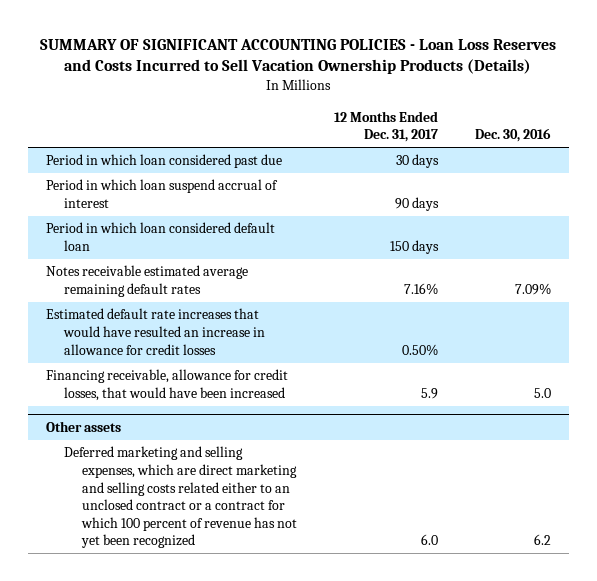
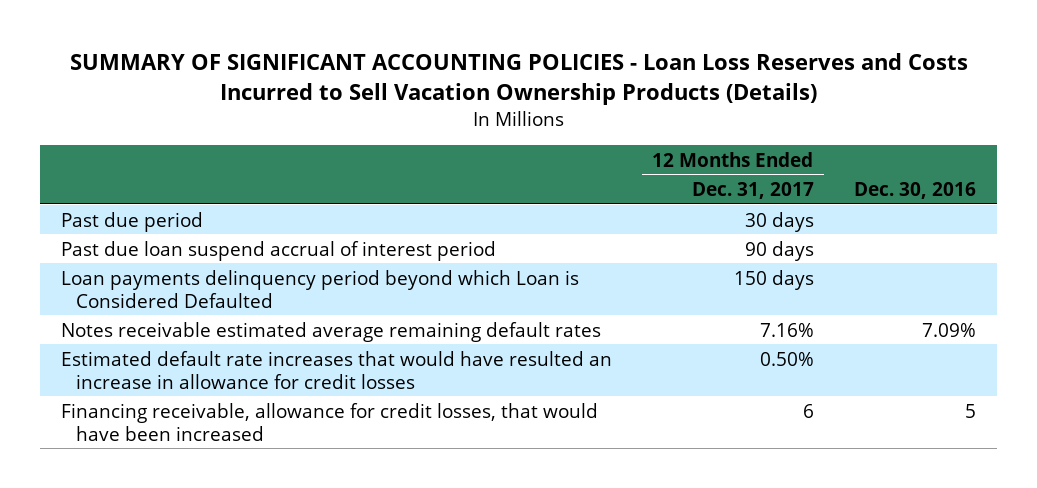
- Period in which loan considered past due | 30 days |
- Period in which loan suspend accrual of interest | 90 days |
- Period in which loan considered default loan | 150 days |
+ Past due period | 30 days |
+ Past due loan suspend accrual of interest period | 90 days |
+ Loan payments delinquency period beyond which Loan is Considered Defaulted | 150 days |
- Financing receivable, allowance for credit losses, that would have been increased | 5.9 | 5.0
- Other assets
- Deferred marketing and selling expenses, which are direct marketing and selling costs related either to an unclosed contract or a contract for which 100 percent of revenue has not yet been recognized | 6.0 | 6.2
+ Financing receivable, allowance for credit losses, that would have been increased | 6 | 5

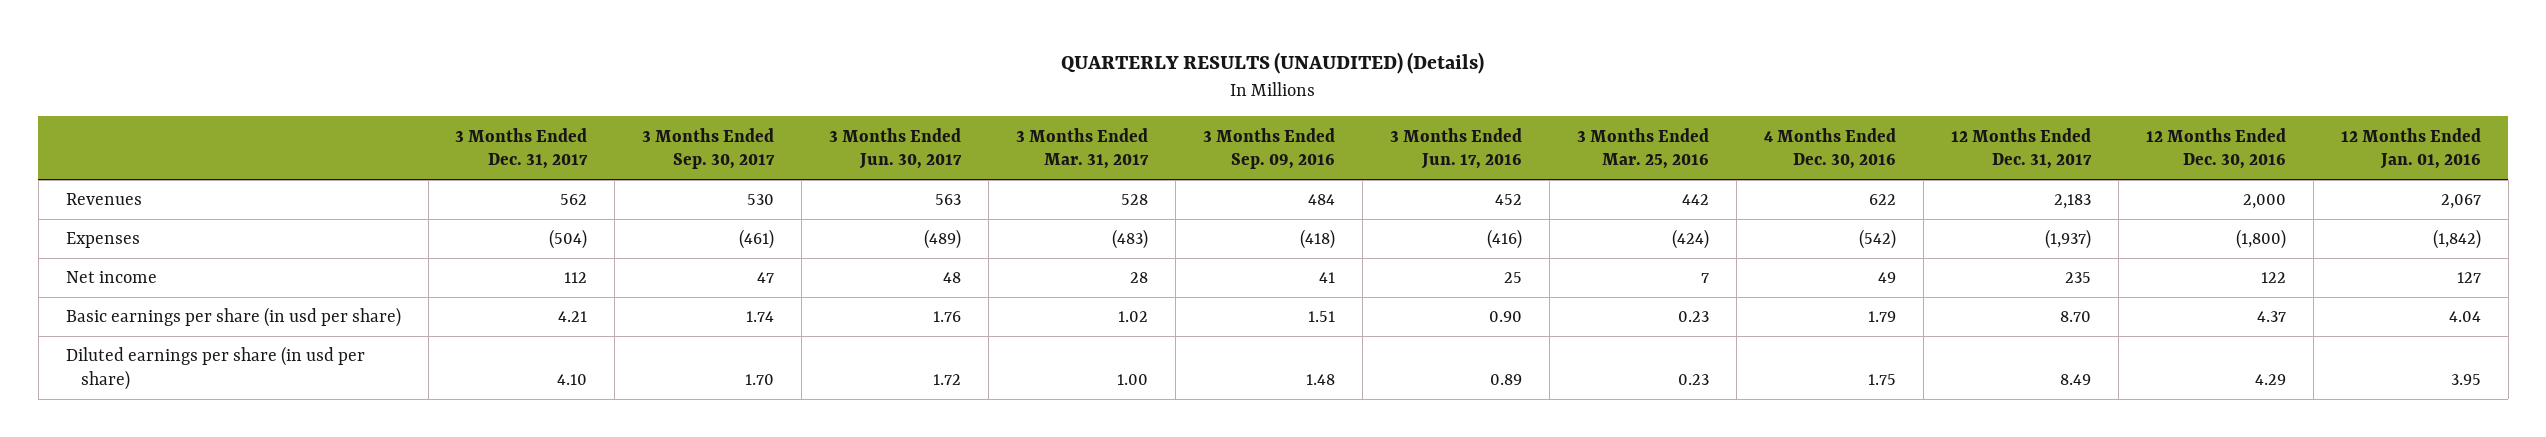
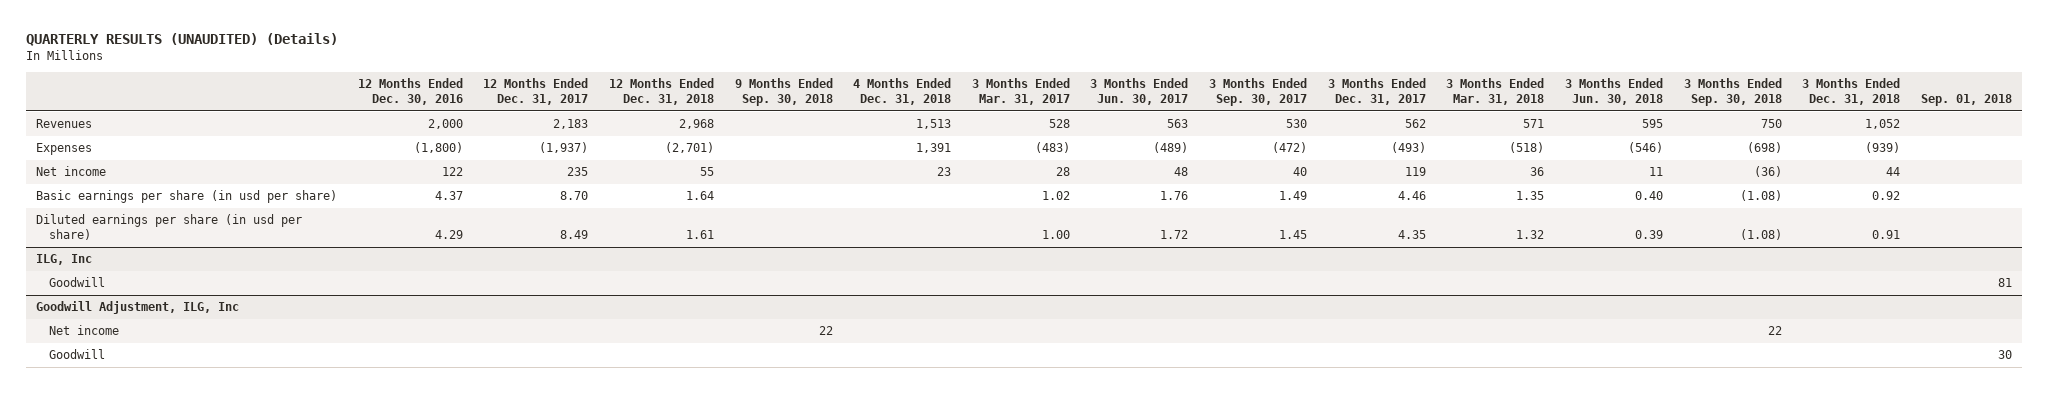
- | 3 Months Ended Dec. 31, 2017 | 3 Months Ended Sep. 30, 2017 | 3 Months Ended Jun. 30, 2017 | 3 Months Ended Mar. 31, 2017 | 3 Months Ended Sep. 09, 2016 | 3 Months Ended Jun. 17, 2016 | 3 Months Ended Mar. 25, 2016 | 4 Months Ended Dec. 30, 2016 | 12 Months Ended Dec. 31, 2017 | 12 Months Ended Dec. 30, 2016 | 12 Months Ended Jan. 01, 2016
+ | 12 Months Ended Dec. 30, 2016 | 12 Months Ended Dec. 31, 2017 | 12 Months Ended Dec. 31, 2018 | 9 Months Ended Sep. 30, 2018 | 4 Months Ended Dec. 31, 2018 | 3 Months Ended Mar. 31, 2017 | 3 Months Ended Jun. 30, 2017 | 3 Months Ended Sep. 30, 2017 | 3 Months Ended Dec. 31, 2017 | 3 Months Ended Mar. 31, 2018 | 3 Months Ended Jun. 30, 2018 | 3 Months Ended Sep. 30, 2018 | 3 Months Ended Dec. 31, 2018 | Sep. 01, 2018
- Expenses | (504) | (461) | (489) | (483) | (418) | (416) | (424) | (542) | (1,937) | (1,800) | (1,842)
- Net income | 112 | 47 | 48 | 28 | 41 | 25 | 7 | 49 | 235 | 122 | 127
- Basic earnings per share (in usd per share) | 4.21 | 1.74 | 1.76 | 1.02 | 1.51 | 0.90 | 0.23 | 1.79 | 8.70 | 4.37 | 4.04
- Diluted earnings per share (in usd per share) | 4.10 | 1.70 | 1.72 | 1.00 | 1.48 | 0.89 | 0.23 | 1.75 | 8.49 | 4.29 | 3.95
+ Expenses | (1,800) | (1,937) | (2,701) | | 1,391 | (483) | (489) | (472) | (493) | (518) | (546) | (698) | (939) |
+ Net income | 122 | 235 | 55 | | 23 | 28 | 48 | 40 | 119 | 36 | 11 | (36) | 44 |
+ Basic earnings per share (in usd per share) | 4.37 | 8.70 | 1.64 | | | 1.02 | 1.76 | 1.49 | 4.46 | 1.35 | 0.40 | (1.08) | 0.92 |
+ Diluted earnings per share (in usd per share) | 4.29 | 8.49 | 1.61 | | | 1.00 | 1.72 | 1.45 | 4.35 | 1.32 | 0.39 | (1.08) | 0.91 |
+ ILG, Inc
+ Goodwill | | | | | | | | | | | | | | 81
+ Goodwill Adjustment, ILG, Inc
+ Net income | | | | 22 | | | | | | | | 22 | |
+ Goodwill | | | | | | | | | | | | | | 30

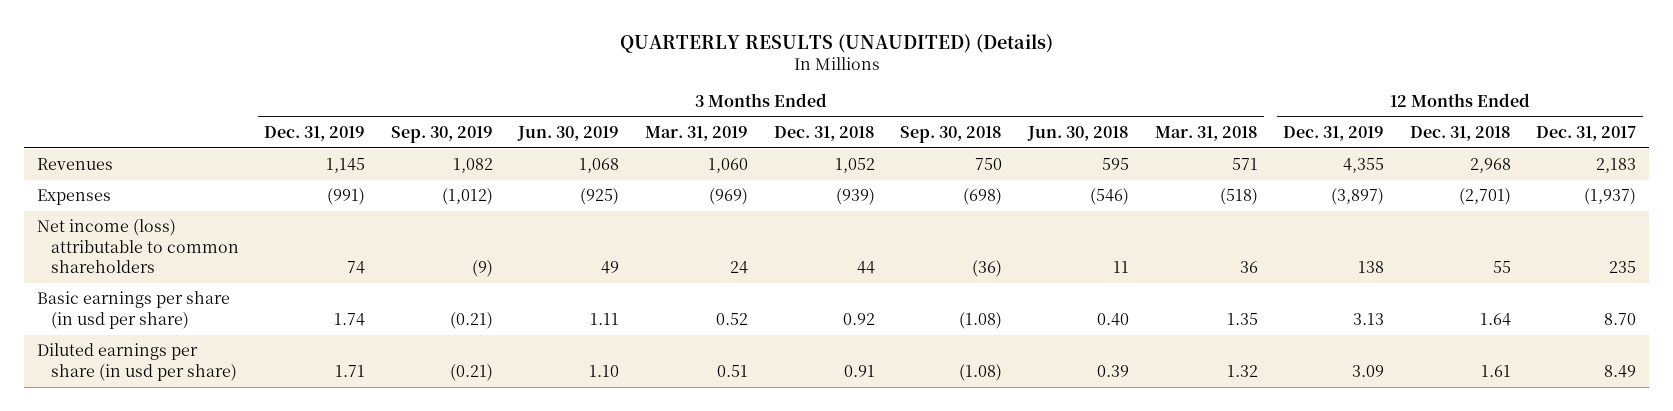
- | 12 Months Ended Dec. 30, 2016 | 12 Months Ended Dec. 31, 2017 | 12 Months Ended Dec. 31, 2018 | 9 Months Ended Sep. 30, 2018 | 4 Months Ended Dec. 31, 2018 | 3 Months Ended Mar. 31, 2017 | 3 Months Ended Jun. 30, 2017 | 3 Months Ended Sep. 30, 2017 | 3 Months Ended Dec. 31, 2017 | 3 Months Ended Mar. 31, 2018 | 3 Months Ended Jun. 30, 2018 | 3 Months Ended Sep. 30, 2018 | 3 Months Ended Dec. 31, 2018 | Sep. 01, 2018
+ | 3 Months Ended Dec. 31, 2019 | 3 Months Ended Sep. 30, 2019 | 3 Months Ended Jun. 30, 2019 | 3 Months Ended Mar. 31, 2019 | 3 Months Ended Dec. 31, 2018 | 3 Months Ended Sep. 30, 2018 | 3 Months Ended Jun. 30, 2018 | 3 Months Ended Mar. 31, 2018 | 12 Months Ended Dec. 31, 2019 | 12 Months Ended Dec. 31, 2018 | 12 Months Ended Dec. 31, 2017
- Net income | 122 | 235 | 55 | | 23 | 28 | 48 | 40 | 119 | 36 | 11 | (36) | 44 |
+ Net income (loss) attributable to common shareholders | 74 | (9) | 49 | 24 | 44 | (36) | 11 | 36 | 138 | 55 | 235
- ILG, Inc
- Goodwill | | | | | | | | | | | | | | 81
- Goodwill Adjustment, ILG, Inc
- Net income | | | | 22 | | | | | | | | 22 | |
- Goodwill | | | | | | | | | | | | | | 30

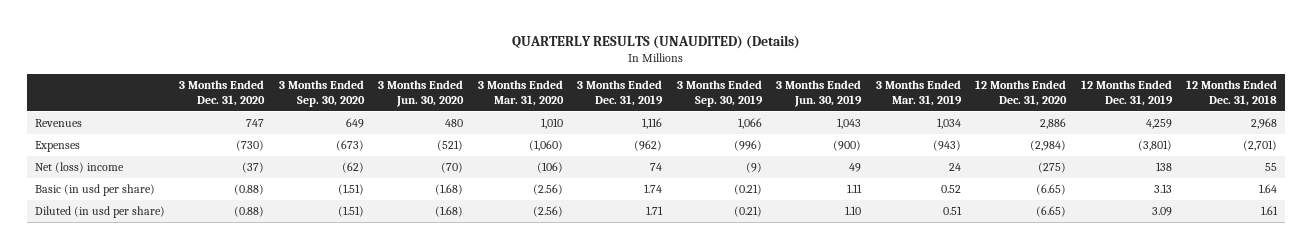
- | 3 Months Ended Dec. 31, 2019 | 3 Months Ended Sep. 30, 2019 | 3 Months Ended Jun. 30, 2019 | 3 Months Ended Mar. 31, 2019 | 3 Months Ended Dec. 31, 2018 | 3 Months Ended Sep. 30, 2018 | 3 Months Ended Jun. 30, 2018 | 3 Months Ended Mar. 31, 2018 | 12 Months Ended Dec. 31, 2019 | 12 Months Ended Dec. 31, 2018 | 12 Months Ended Dec. 31, 2017
+ | 3 Months Ended Dec. 31, 2020 | 3 Months Ended Sep. 30, 2020 | 3 Months Ended Jun. 30, 2020 | 3 Months Ended Mar. 31, 2020 | 3 Months Ended Dec. 31, 2019 | 3 Months Ended Sep. 30, 2019 | 3 Months Ended Jun. 30, 2019 | 3 Months Ended Mar. 31, 2019 | 12 Months Ended Dec. 31, 2020 | 12 Months Ended Dec. 31, 2019 | 12 Months Ended Dec. 31, 2018
- Revenues | 1,145 | 1,082 | 1,068 | 1,060 | 1,052 | 750 | 595 | 571 | 4,355 | 2,968 | 2,183
- Expenses | (991) | (1,012) | (925) | (969) | (939) | (698) | (546) | (518) | (3,897) | (2,701) | (1,937)
- Net income (loss) attributable to common shareholders | 74 | (9) | 49 | 24 | 44 | (36) | 11 | 36 | 138 | 55 | 235
- Basic earnings per share (in usd per share) | 1.74 | (0.21) | 1.11 | 0.52 | 0.92 | (1.08) | 0.40 | 1.35 | 3.13 | 1.64 | 8.70
- Diluted earnings per share (in usd per share) | 1.71 | (0.21) | 1.10 | 0.51 | 0.91 | (1.08) | 0.39 | 1.32 | 3.09 | 1.61 | 8.49
+ Revenues | 747 | 649 | 480 | 1,010 | 1,116 | 1,066 | 1,043 | 1,034 | 2,886 | 4,259 | 2,968
+ Expenses | (730) | (673) | (521) | (1,060) | (962) | (996) | (900) | (943) | (2,984) | (3,801) | (2,701)
+ Net (loss) income | (37) | (62) | (70) | (106) | 74 | (9) | 49 | 24 | (275) | 138 | 55
+ Basic (in usd per share) | (0.88) | (1.51) | (1.68) | (2.56) | 1.74 | (0.21) | 1.11 | 0.52 | (6.65) | 3.13 | 1.64
+ Diluted (in usd per share) | (0.88) | (1.51) | (1.68) | (2.56) | 1.71 | (0.21) | 1.10 | 0.51 | (6.65) | 3.09 | 1.61

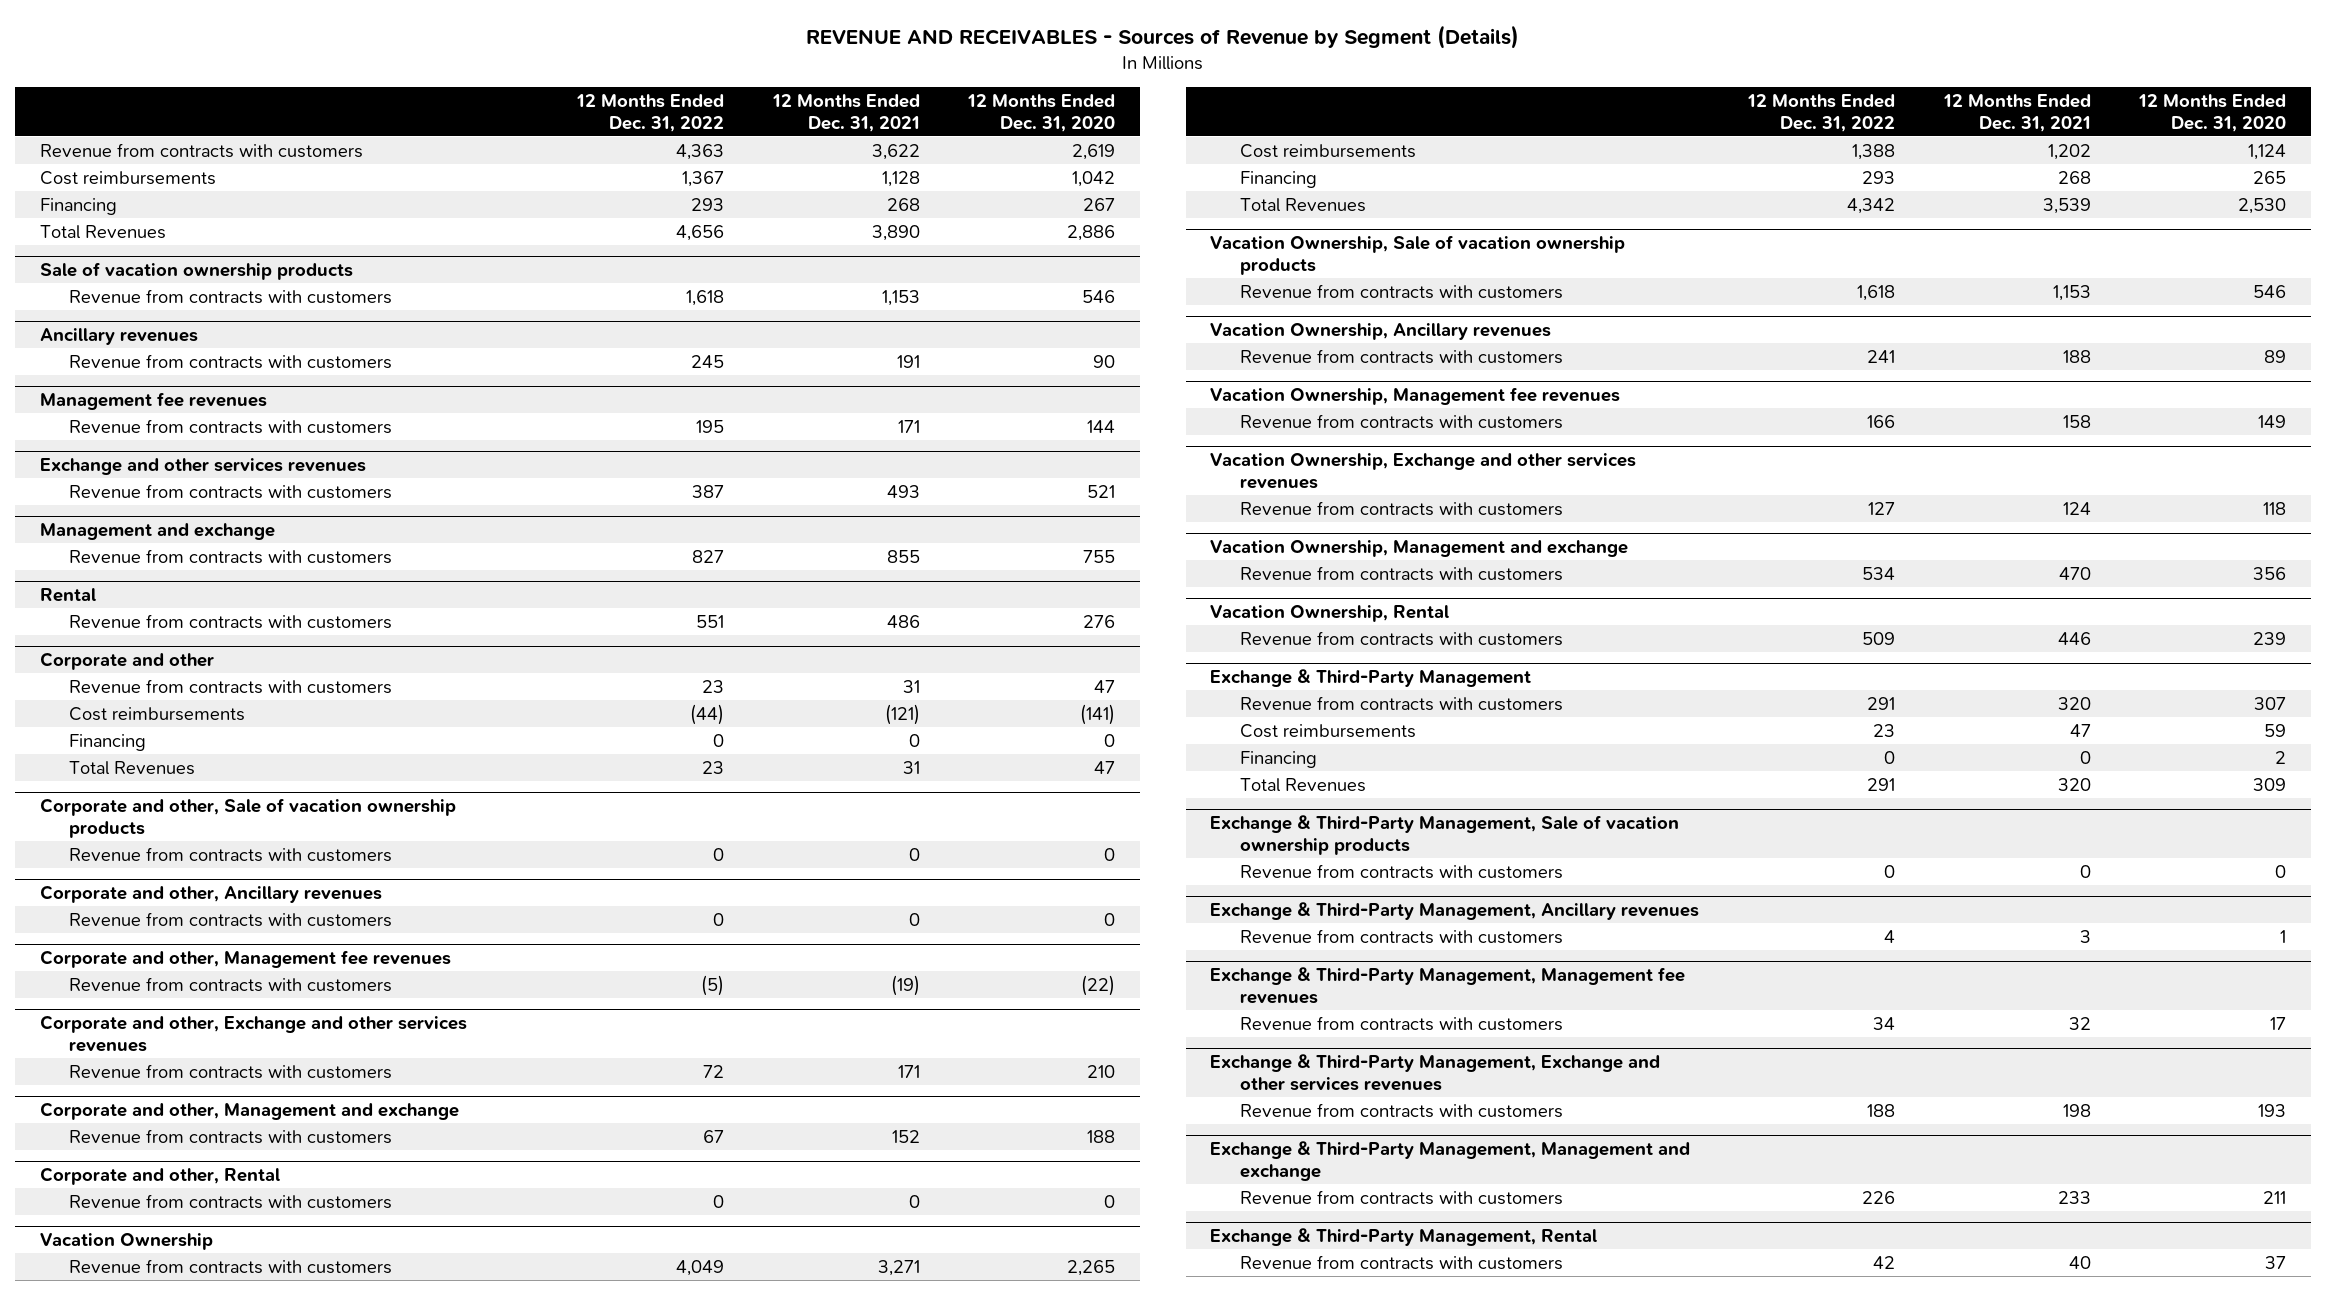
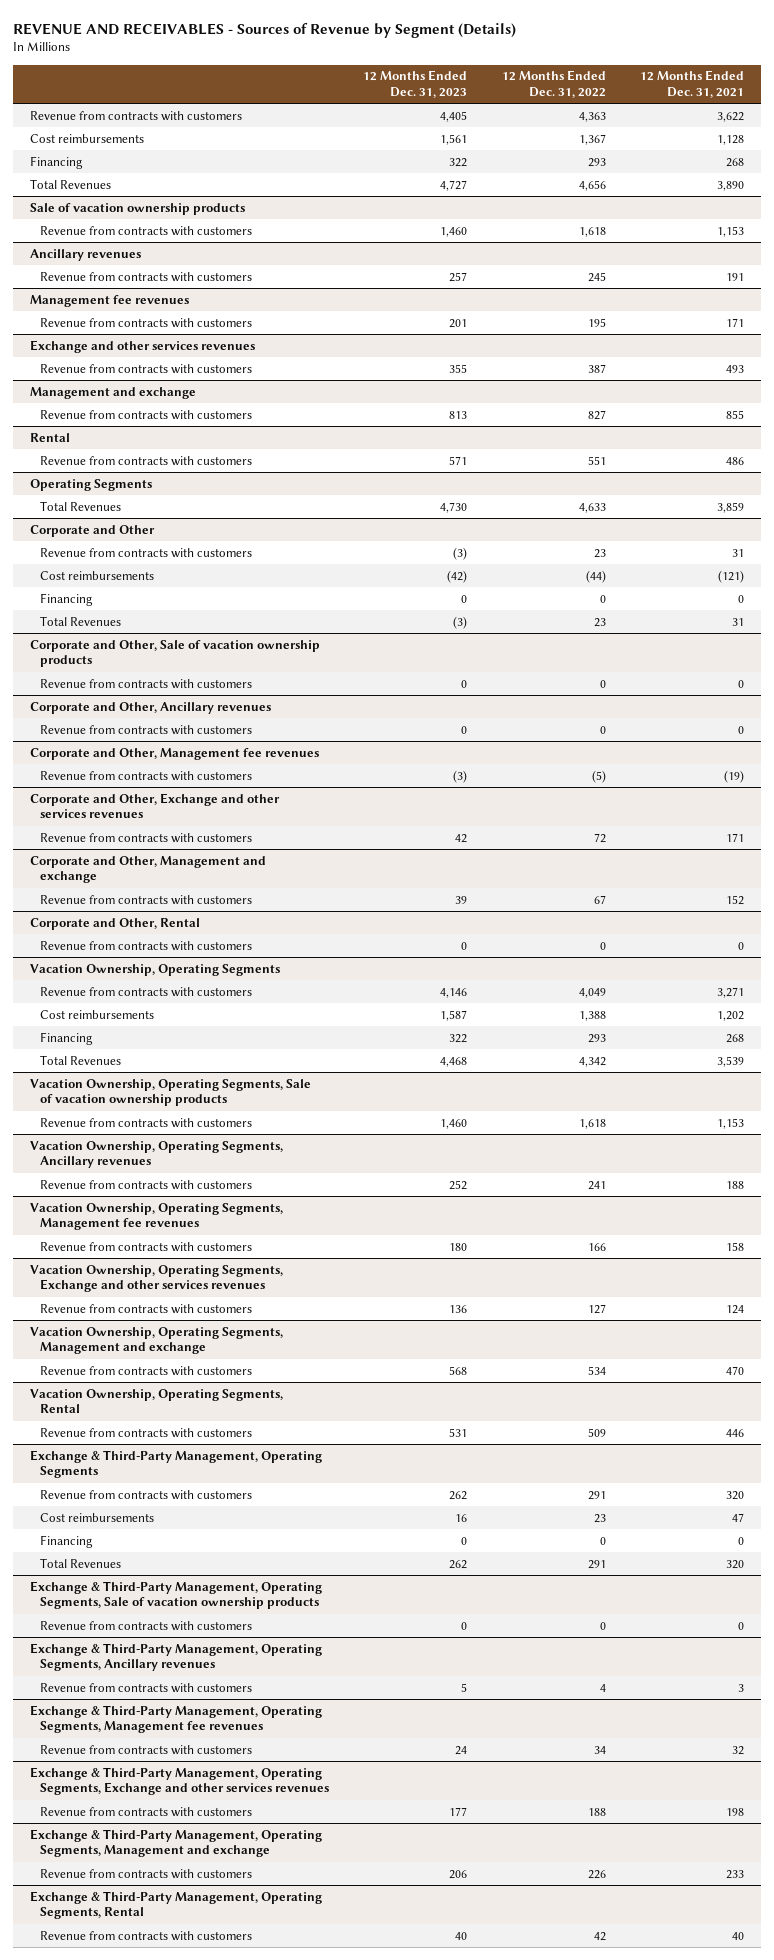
- | 12 Months Ended Dec. 31, 2022 | 12 Months Ended Dec. 31, 2021 | 12 Months Ended Dec. 31, 2020
+ | 12 Months Ended Dec. 31, 2023 | 12 Months Ended Dec. 31, 2022 | 12 Months Ended Dec. 31, 2021
- Corporate and other
+ Operating Segments
+ Total Revenues | 4,730 | 4,633 | 3,859
+ Corporate and Other
- Corporate and other, Sale of vacation ownership products
+ Corporate and Other, Sale of vacation ownership products
- Corporate and other, Ancillary revenues
+ Corporate and Other, Ancillary revenues
- Corporate and other, Management fee revenues
+ Corporate and Other, Management fee revenues
- Corporate and other, Exchange and other services revenues
+ Corporate and Other, Exchange and other services revenues
- Corporate and other, Management and exchange
+ Corporate and Other, Management and exchange
- Corporate and other, Rental
+ Corporate and Other, Rental
- Vacation Ownership
+ Vacation Ownership, Operating Segments
- Vacation Ownership, Sale of vacation ownership products
+ Vacation Ownership, Operating Segments, Sale of vacation ownership products
- Vacation Ownership, Ancillary revenues
+ Vacation Ownership, Operating Segments, Ancillary revenues
- Vacation Ownership, Management fee revenues
+ Vacation Ownership, Operating Segments, Management fee revenues
- Vacation Ownership, Exchange and other services revenues
+ Vacation Ownership, Operating Segments, Exchange and other services revenues
- Vacation Ownership, Management and exchange
+ Vacation Ownership, Operating Segments, Management and exchange
- Vacation Ownership, Rental
+ Vacation Ownership, Operating Segments, Rental
- Exchange & Third-Party Management
+ Exchange & Third-Party Management, Operating Segments
- Exchange & Third-Party Management, Sale of vacation ownership products
+ Exchange & Third-Party Management, Operating Segments, Sale of vacation ownership products
- Exchange & Third-Party Management, Ancillary revenues
+ Exchange & Third-Party Management, Operating Segments, Ancillary revenues
- Exchange & Third-Party Management, Management fee revenues
+ Exchange & Third-Party Management, Operating Segments, Management fee revenues
- Exchange & Third-Party Management, Exchange and other services revenues
+ Exchange & Third-Party Management, Operating Segments, Exchange and other services revenues
- Exchange & Third-Party Management, Management and exchange
+ Exchange & Third-Party Management, Operating Segments, Management and exchange
- Exchange & Third-Party Management, Rental
+ Exchange & Third-Party Management, Operating Segments, Rental

